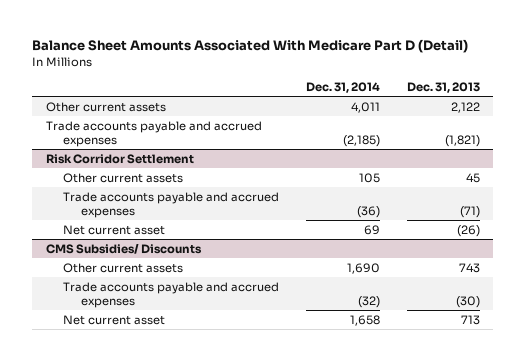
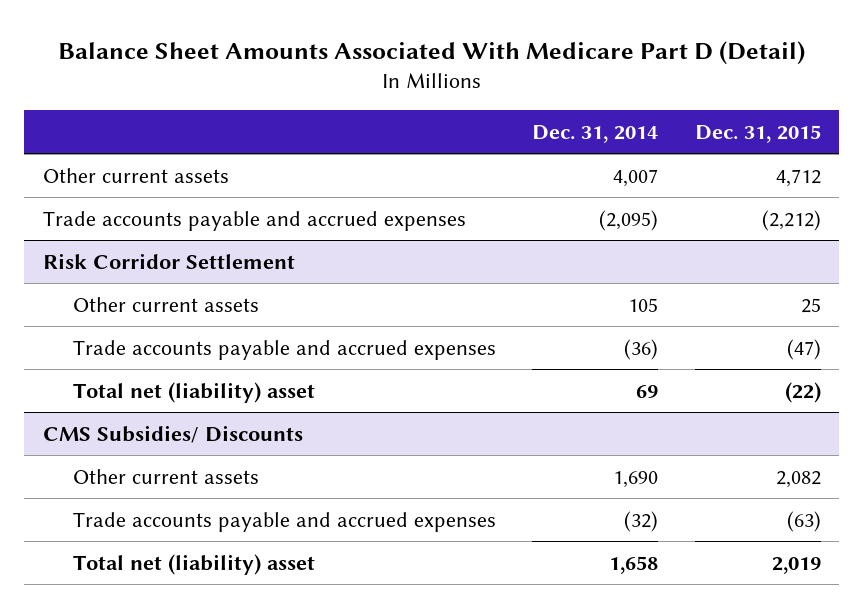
- | Dec. 31, 2014 | Dec. 31, 2013
+ | Dec. 31, 2014 | Dec. 31, 2015
- Other current assets | 4,011 | 2,122
- Trade accounts payable and accrued expenses | (2,185) | (1,821)
+ Other current assets | 4,007 | 4,712
+ Trade accounts payable and accrued expenses | (2,095) | (2,212)
@ Risk Corridor Settlement
- Net current asset | 69 | (26)
+ Total net (liability) asset | 69 | (22)
@ CMS Subsidies/ Discounts
- Net current asset | 1,658 | 713
+ Total net (liability) asset | 1,658 | 2,019

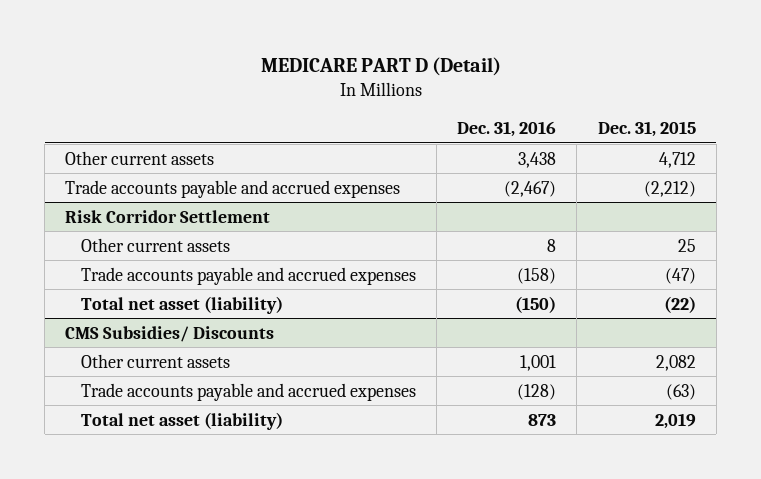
- Balance Sheet Amounts Associated With Medicare Part D (Detail)
+ MEDICARE PART D (Detail)
- | Dec. 31, 2014 | Dec. 31, 2015
+ | Dec. 31, 2016 | Dec. 31, 2015
@ Risk Corridor Settlement
- Total net (liability) asset | 69 | (22)
+ Total net asset (liability) | (150) | (22)
@ CMS Subsidies/ Discounts
- Total net (liability) asset | 1,658 | 2,019
+ Total net asset (liability) | 873 | 2,019

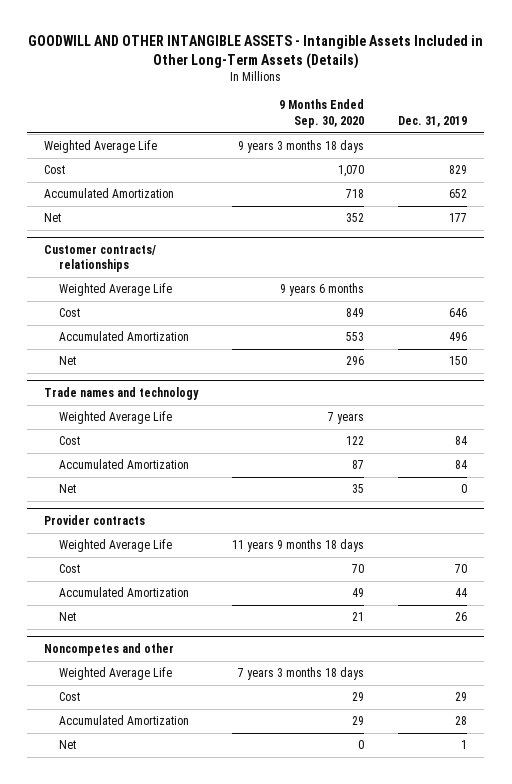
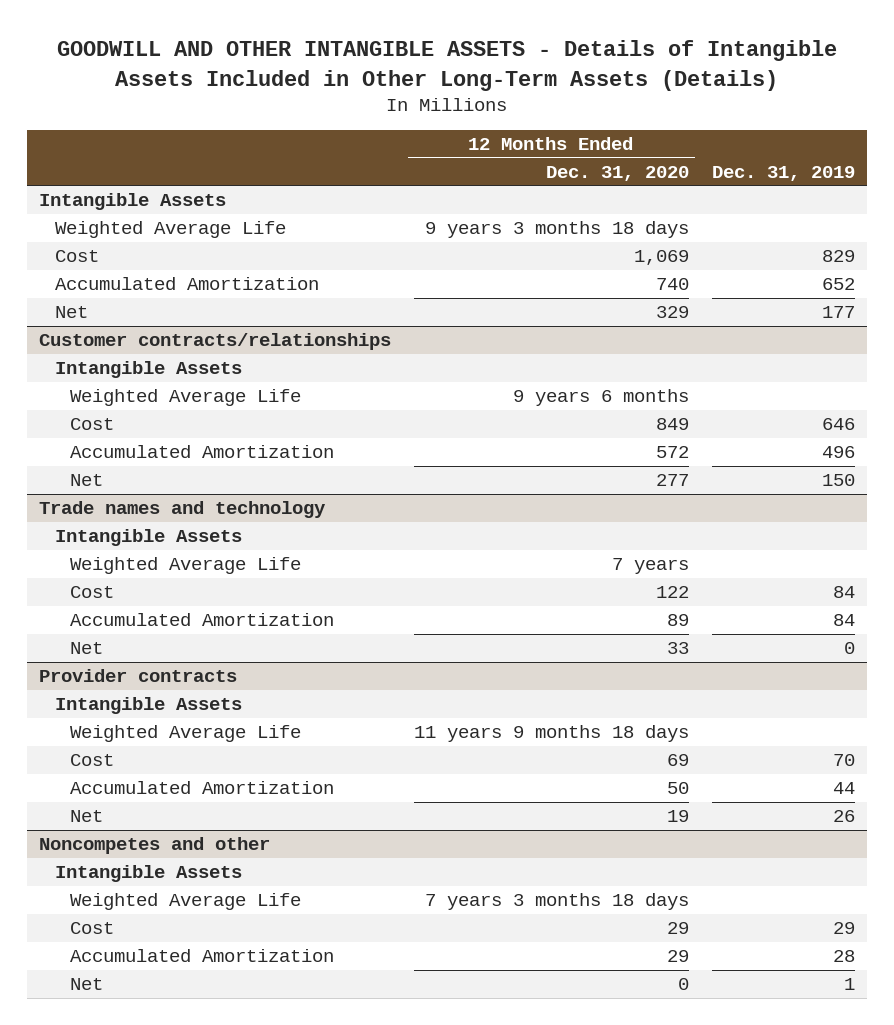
- GOODWILL AND OTHER INTANGIBLE ASSETS - Intangible Assets Included in Other Long-Term Assets (Details)
+ GOODWILL AND OTHER INTANGIBLE ASSETS - Details of Intangible Assets Included in Other Long-Term Assets (Details)
- | 9 Months Ended Sep. 30, 2020 | Dec. 31, 2019
+ | 12 Months Ended Dec. 31, 2020 | Dec. 31, 2019
+ Intangible Assets
- Customer contracts/ relationships
+ Customer contracts/relationships
+ Intangible Assets
@ Trade names and technology
+ Intangible Assets
@ Provider contracts
+ Intangible Assets
@ Noncompetes and other
+ Intangible Assets

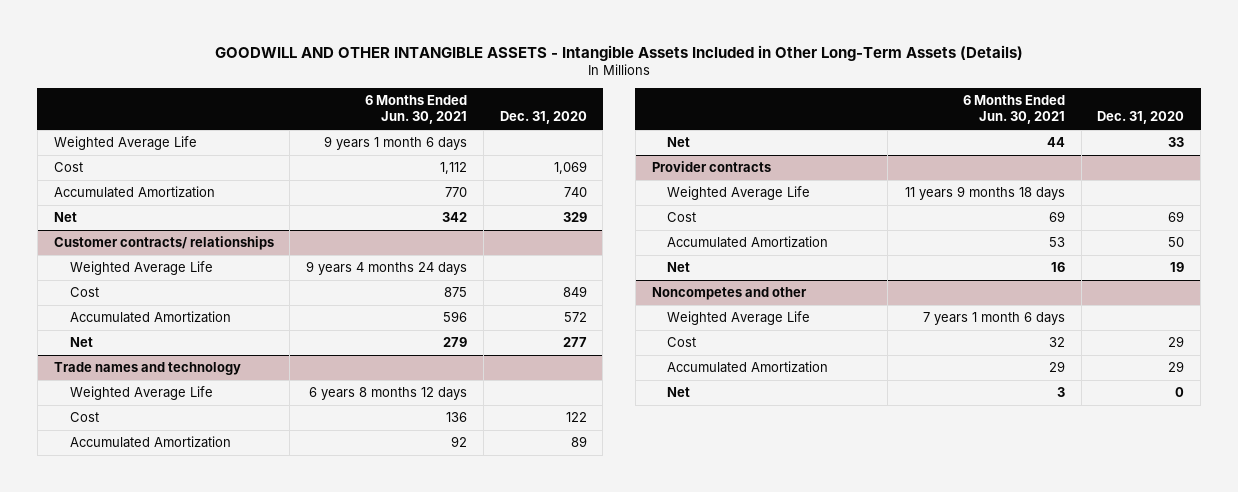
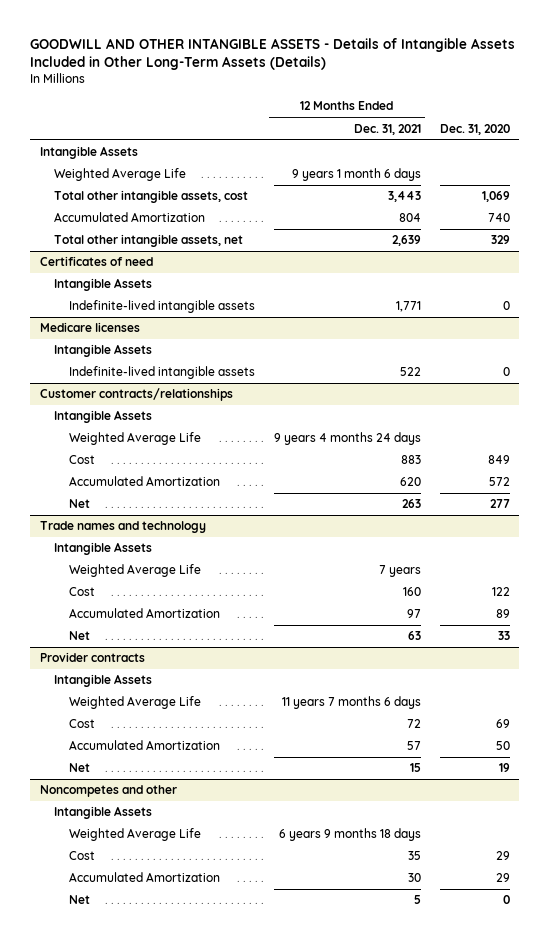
- GOODWILL AND OTHER INTANGIBLE ASSETS - Intangible Assets Included in Other Long-Term Assets (Details)
+ GOODWILL AND OTHER INTANGIBLE ASSETS - Details of Intangible Assets Included in Other Long-Term Assets (Details)
- | 6 Months Ended Jun. 30, 2021 | Dec. 31, 2020
+ | 12 Months Ended Dec. 31, 2021 | Dec. 31, 2020
+ Intangible Assets
- Cost | 1,112 | 1,069
+ Total other intangible assets, cost | 3,443 | 1,069
- Net | 342 | 329
- Customer contracts/ relationships
+ Total other intangible assets, net | 2,639 | 329
+ Certificates of need
+ Intangible Assets
+ Indefinite-lived intangible assets | 1,771 | 0
+ Medicare licenses
+ Intangible Assets
+ Indefinite-lived intangible assets | 522 | 0
+ Customer contracts/relationships
+ Intangible Assets
@ Trade names and technology
+ Intangible Assets
@ Provider contracts
+ Intangible Assets
@ Noncompetes and other
+ Intangible Assets

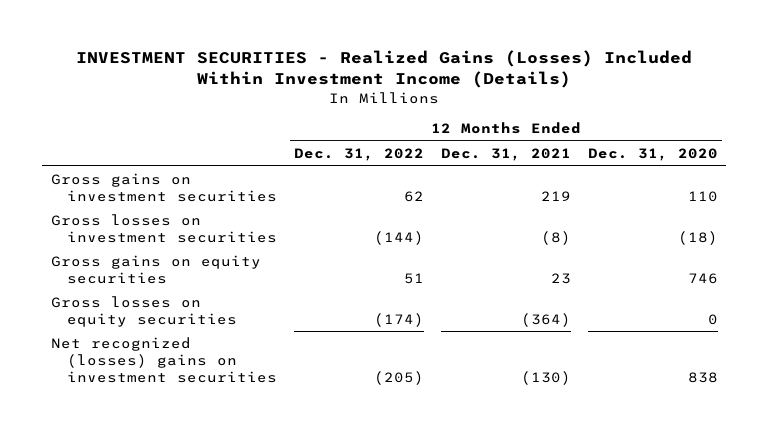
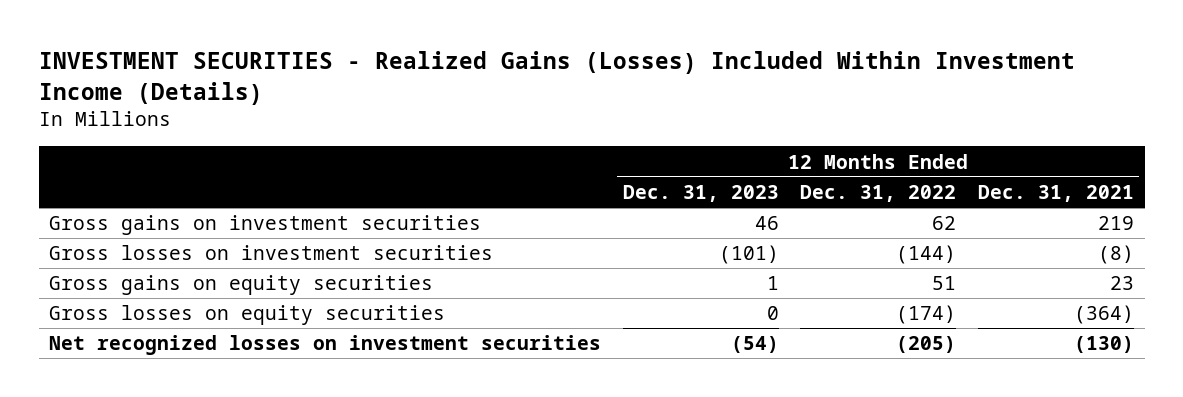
- | 12 Months Ended Dec. 31, 2022 | 12 Months Ended Dec. 31, 2021 | 12 Months Ended Dec. 31, 2020
+ | 12 Months Ended Dec. 31, 2023 | 12 Months Ended Dec. 31, 2022 | 12 Months Ended Dec. 31, 2021
- Net recognized (losses) gains on investment securities | (205) | (130) | 838
+ Net recognized losses on investment securities | (54) | (205) | (130)

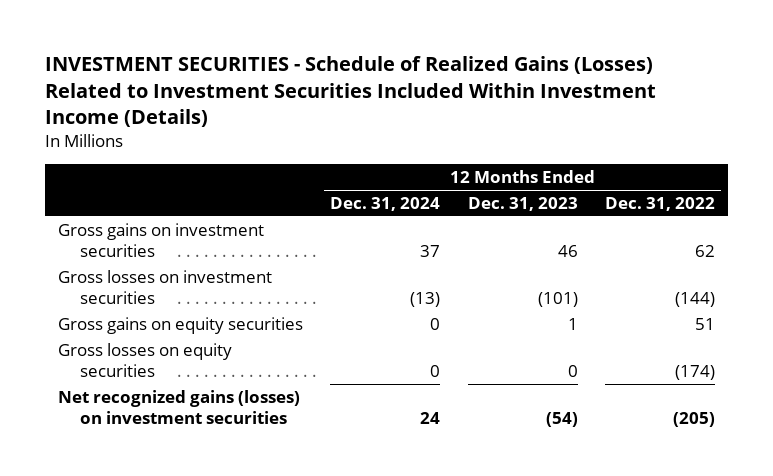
- INVESTMENT SECURITIES - Realized Gains (Losses) Included Within Investment Income (Details)
+ INVESTMENT SECURITIES - Schedule of Realized Gains (Losses) Related to Investment Securities Included Within Investment Income (Details)
- | 12 Months Ended Dec. 31, 2023 | 12 Months Ended Dec. 31, 2022 | 12 Months Ended Dec. 31, 2021
+ | 12 Months Ended Dec. 31, 2024 | 12 Months Ended Dec. 31, 2023 | 12 Months Ended Dec. 31, 2022
- Net recognized losses on investment securities | (54) | (205) | (130)
+ Net recognized gains (losses) on investment securities | 24 | (54) | (205)

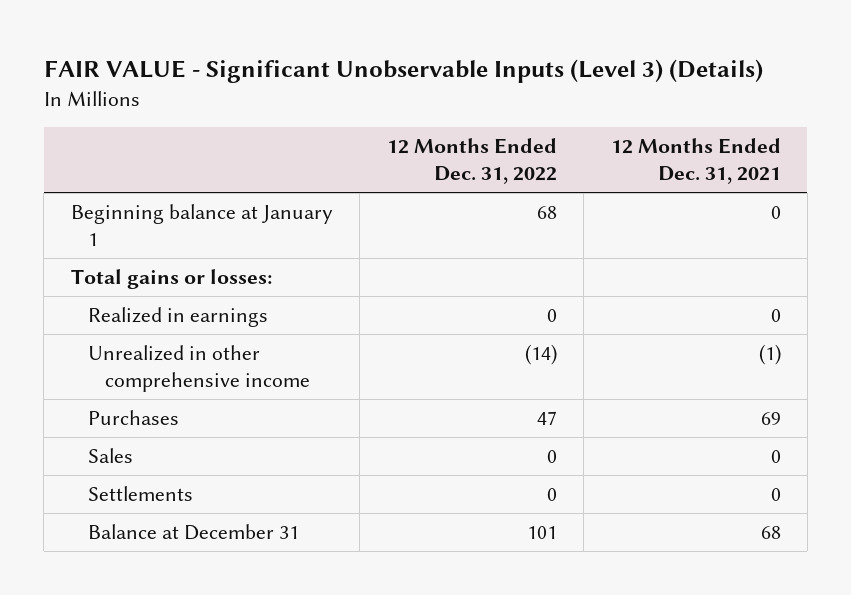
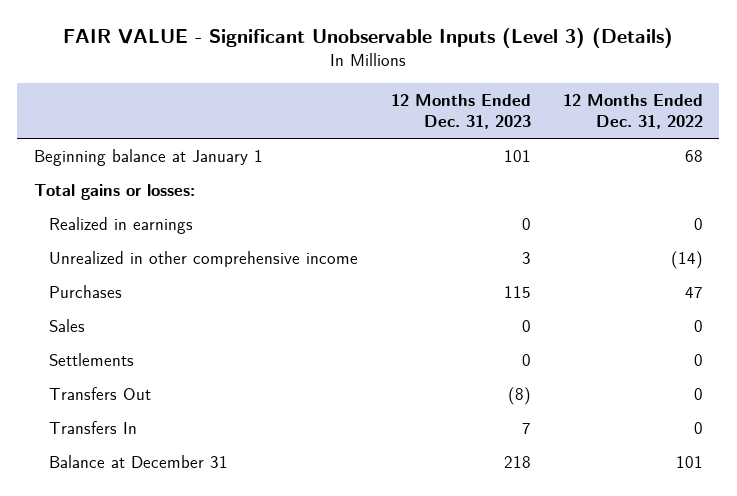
- | 12 Months Ended Dec. 31, 2022 | 12 Months Ended Dec. 31, 2021
+ | 12 Months Ended Dec. 31, 2023 | 12 Months Ended Dec. 31, 2022
+ Transfers Out | (8) | 0
+ Transfers In | 7 | 0

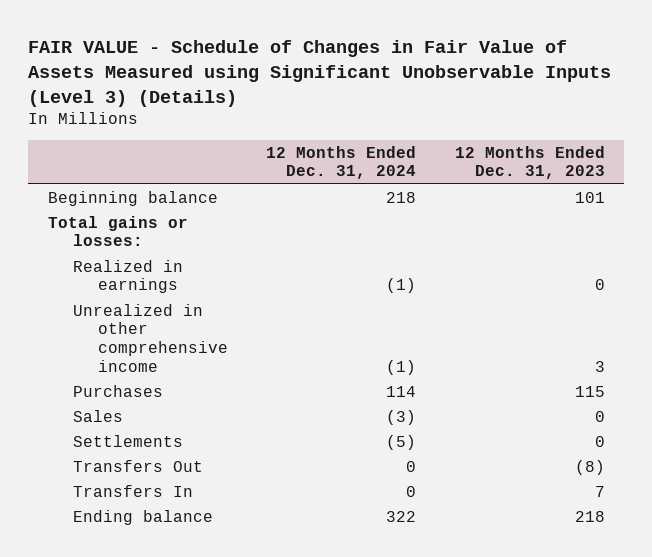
- FAIR VALUE - Significant Unobservable Inputs (Level 3) (Details)
+ FAIR VALUE - Schedule of Changes in Fair Value of Assets Measured using Significant Unobservable Inputs (Level 3) (Details)
- | 12 Months Ended Dec. 31, 2023 | 12 Months Ended Dec. 31, 2022
+ | 12 Months Ended Dec. 31, 2024 | 12 Months Ended Dec. 31, 2023
- Beginning balance at January 1 | 101 | 68
+ Beginning balance | 218 | 101
- Balance at December 31 | 218 | 101
+ Ending balance | 322 | 218

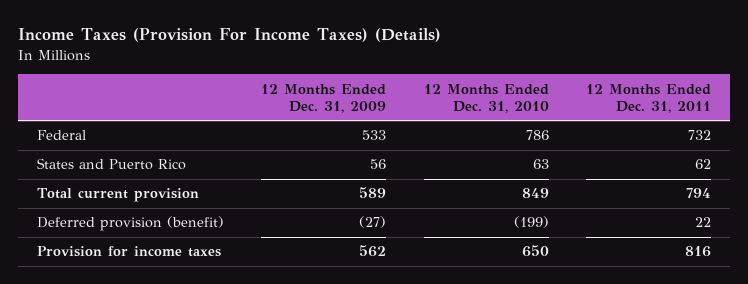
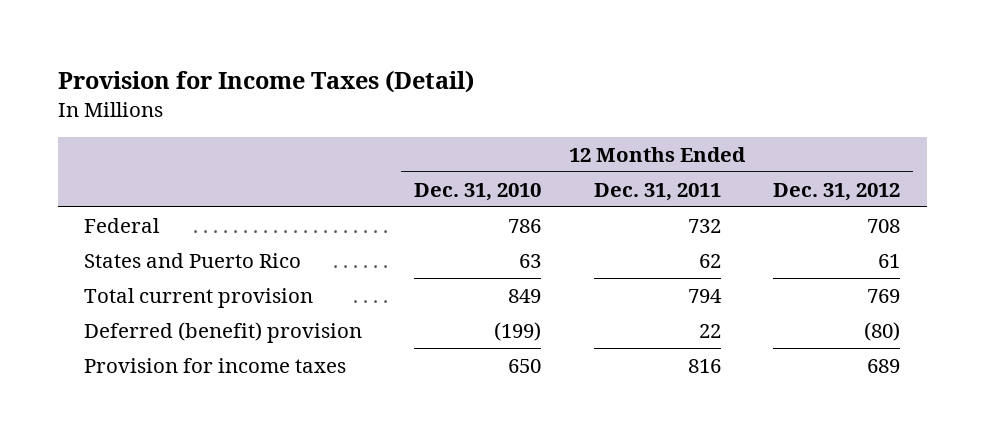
- Income Taxes (Provision For Income Taxes) (Details)
+ Provision for Income Taxes (Detail)
- | 12 Months Ended Dec. 31, 2009 | 12 Months Ended Dec. 31, 2010 | 12 Months Ended Dec. 31, 2011
+ | 12 Months Ended Dec. 31, 2010 | 12 Months Ended Dec. 31, 2011 | 12 Months Ended Dec. 31, 2012
- Deferred provision (benefit) | (27) | (199) | 22
+ Deferred (benefit) provision | (199) | 22 | (80)

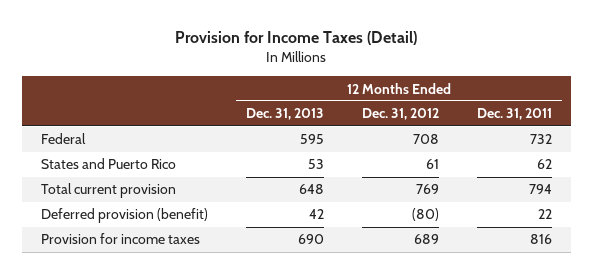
- | 12 Months Ended Dec. 31, 2010 | 12 Months Ended Dec. 31, 2011 | 12 Months Ended Dec. 31, 2012
+ | 12 Months Ended Dec. 31, 2013 | 12 Months Ended Dec. 31, 2012 | 12 Months Ended Dec. 31, 2011
- Deferred (benefit) provision | (199) | 22 | (80)
+ Deferred provision (benefit) | 42 | (80) | 22

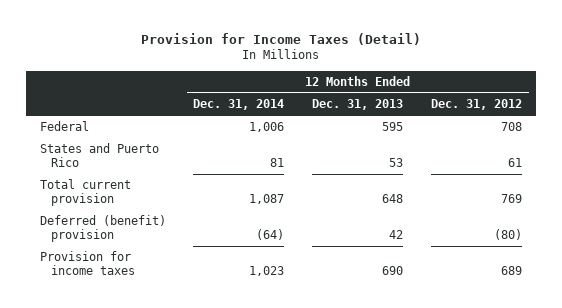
- | 12 Months Ended Dec. 31, 2013 | 12 Months Ended Dec. 31, 2012 | 12 Months Ended Dec. 31, 2011
+ | 12 Months Ended Dec. 31, 2014 | 12 Months Ended Dec. 31, 2013 | 12 Months Ended Dec. 31, 2012
- Deferred provision (benefit) | 42 | (80) | 22
+ Deferred (benefit) provision | (64) | 42 | (80)

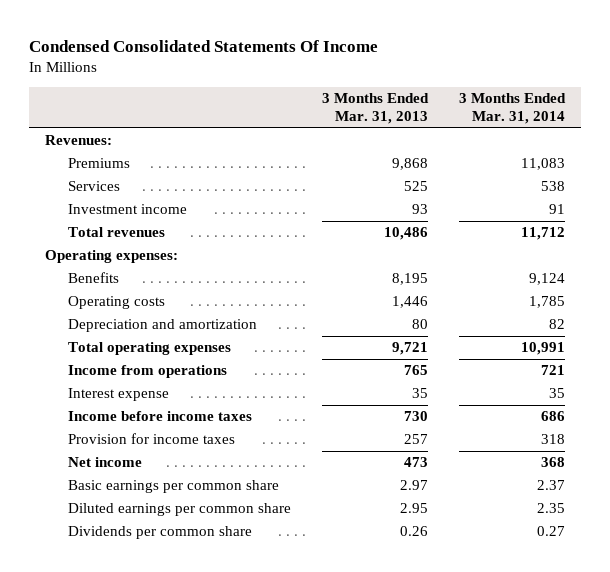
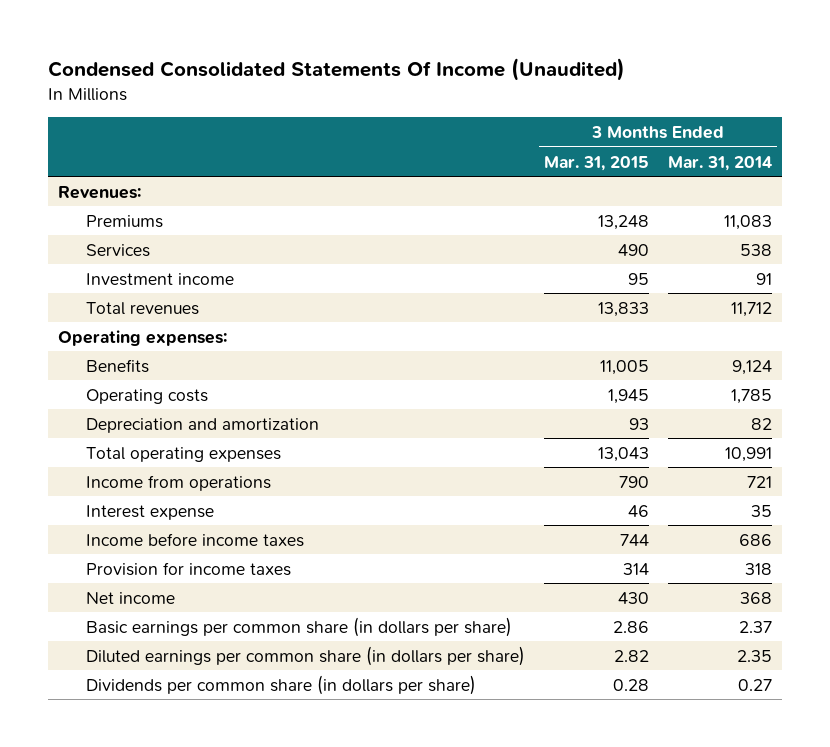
- Condensed Consolidated Statements Of Income
+ Condensed Consolidated Statements Of Income (Unaudited)
- | 3 Months Ended Mar. 31, 2013 | 3 Months Ended Mar. 31, 2014
+ | 3 Months Ended Mar. 31, 2015 | 3 Months Ended Mar. 31, 2014
- Basic earnings per common share | 2.97 | 2.37
- Diluted earnings per common share | 2.95 | 2.35
- Dividends per common share | 0.26 | 0.27
+ Basic earnings per common share (in dollars per share) | 2.86 | 2.37
+ Diluted earnings per common share (in dollars per share) | 2.82 | 2.35
+ Dividends per common share (in dollars per share) | 0.28 | 0.27

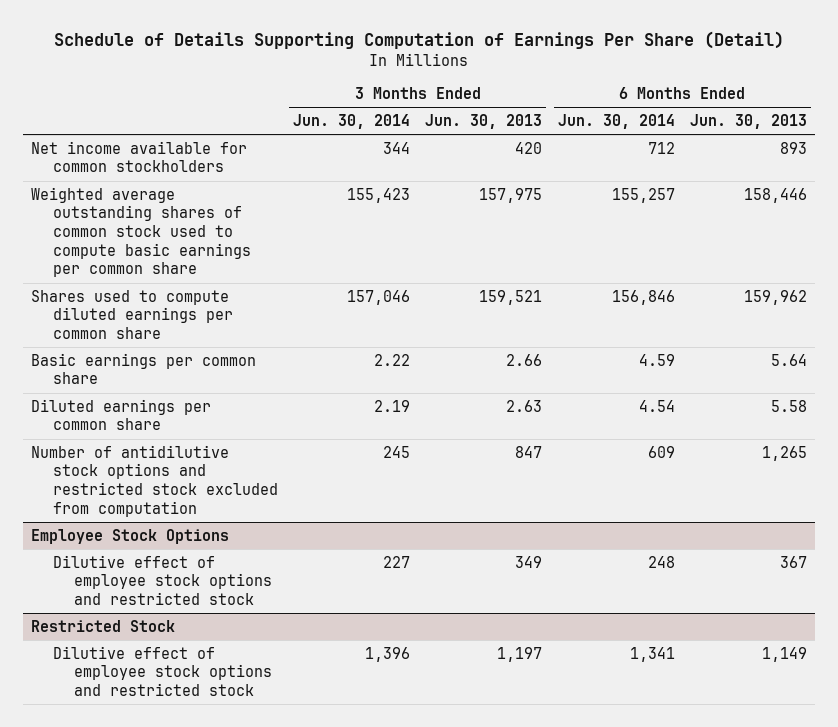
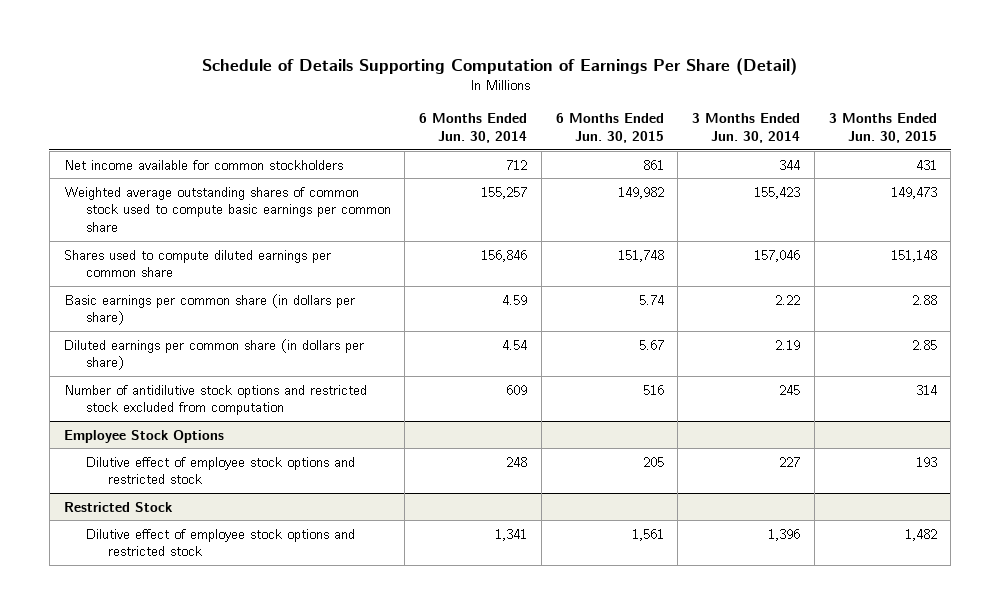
- | 3 Months Ended Jun. 30, 2014 | 3 Months Ended Jun. 30, 2013 | 6 Months Ended Jun. 30, 2014 | 6 Months Ended Jun. 30, 2013
+ | 6 Months Ended Jun. 30, 2014 | 6 Months Ended Jun. 30, 2015 | 3 Months Ended Jun. 30, 2014 | 3 Months Ended Jun. 30, 2015
- Basic earnings per common share | 2.22 | 2.66 | 4.59 | 5.64
- Diluted earnings per common share | 2.19 | 2.63 | 4.54 | 5.58
+ Basic earnings per common share (in dollars per share) | 4.59 | 5.74 | 2.22 | 2.88
+ Diluted earnings per common share (in dollars per share) | 4.54 | 5.67 | 2.19 | 2.85

